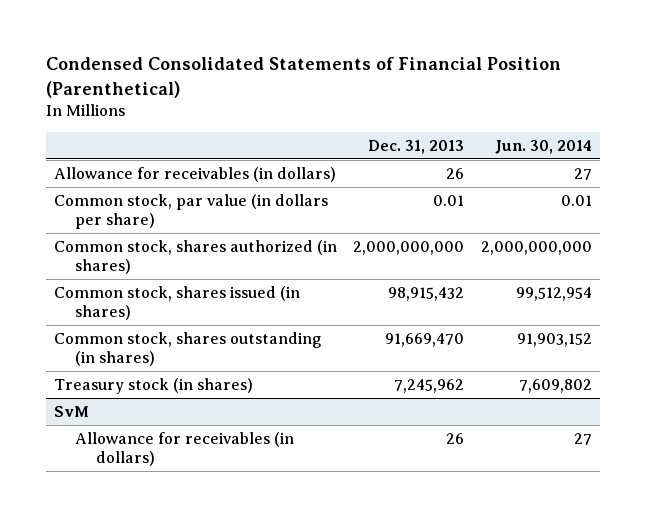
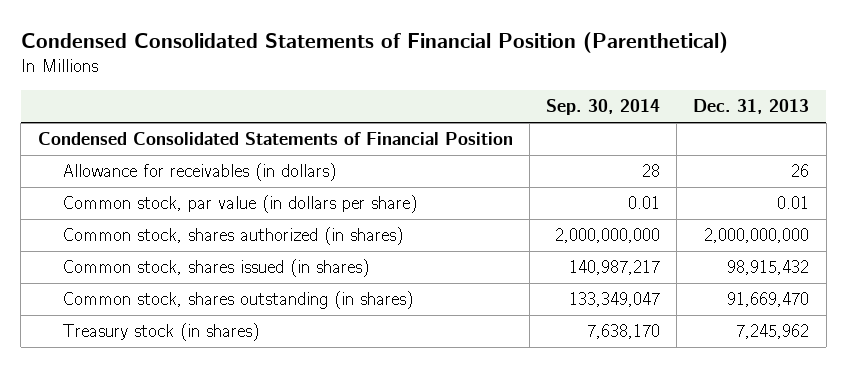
- | Dec. 31, 2013 | Jun. 30, 2014
+ | Sep. 30, 2014 | Dec. 31, 2013
+ Condensed Consolidated Statements of Financial Position
- SvM
- Allowance for receivables (in dollars) | 26 | 27

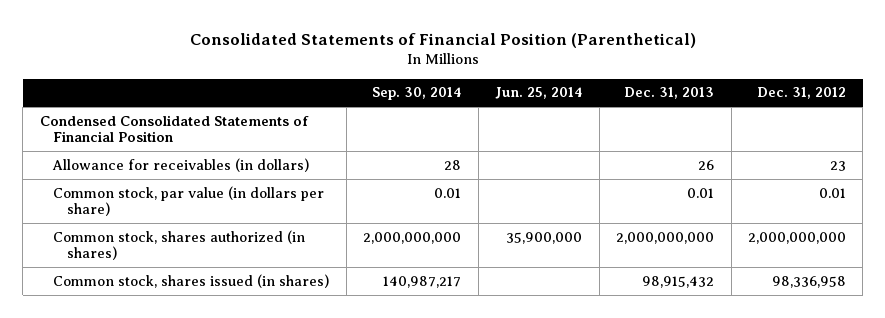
- Condensed Consolidated Statements of Financial Position (Parenthetical)
+ Consolidated Statements of Financial Position (Parenthetical)
- | Sep. 30, 2014 | Dec. 31, 2013
+ | Sep. 30, 2014 | Jun. 25, 2014 | Dec. 31, 2013 | Dec. 31, 2012
- Common stock, shares outstanding (in shares) | 133,349,047 | 91,669,470
- Treasury stock (in shares) | 7,638,170 | 7,245,962

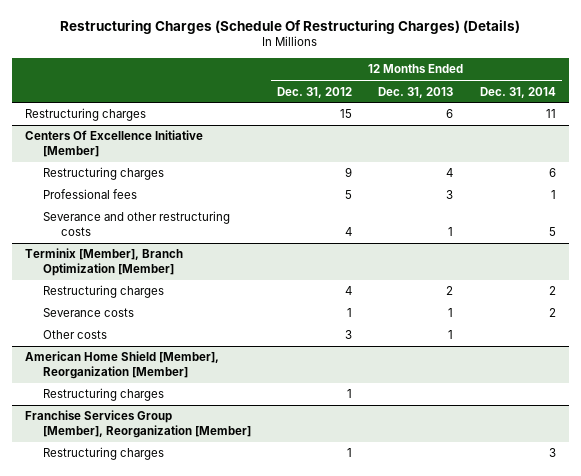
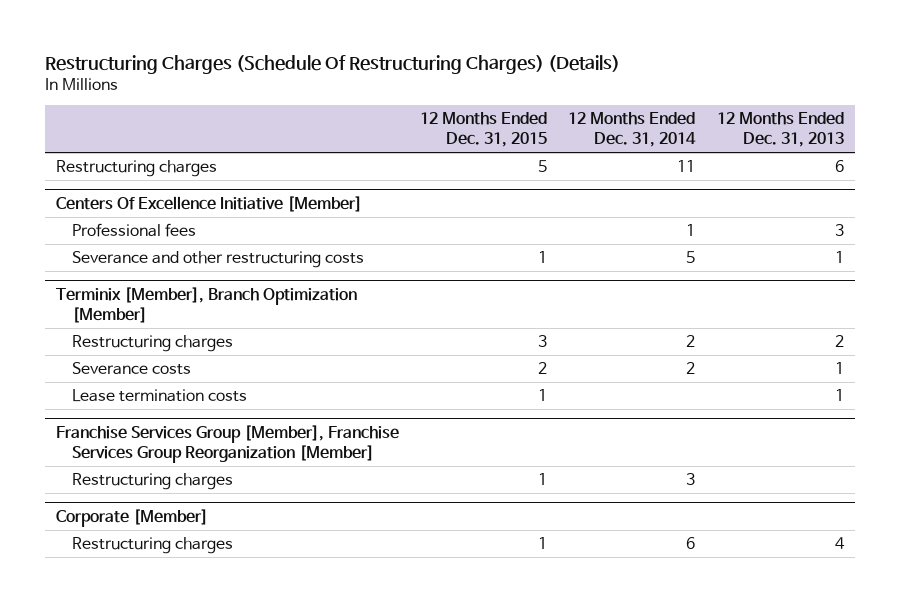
- | 12 Months Ended Dec. 31, 2012 | 12 Months Ended Dec. 31, 2013 | 12 Months Ended Dec. 31, 2014
+ | 12 Months Ended Dec. 31, 2015 | 12 Months Ended Dec. 31, 2014 | 12 Months Ended Dec. 31, 2013
@ Centers Of Excellence Initiative [Member]
- Restructuring charges | 9 | 4 | 6
@ Terminix [Member], Branch Optimization [Member]
- Other costs | 3 | 1 |
- American Home Shield [Member], Reorganization [Member]
- Restructuring charges | 1 | |
- Franchise Services Group [Member], Reorganization [Member]
@ Terminix [Member], Branch Optimization [Member]
+ Lease termination costs | 1 | | 1
+ Franchise Services Group [Member], Franchise Services Group Reorganization [Member]
+ Corporate [Member]
+ Restructuring charges | 1 | 6 | 4

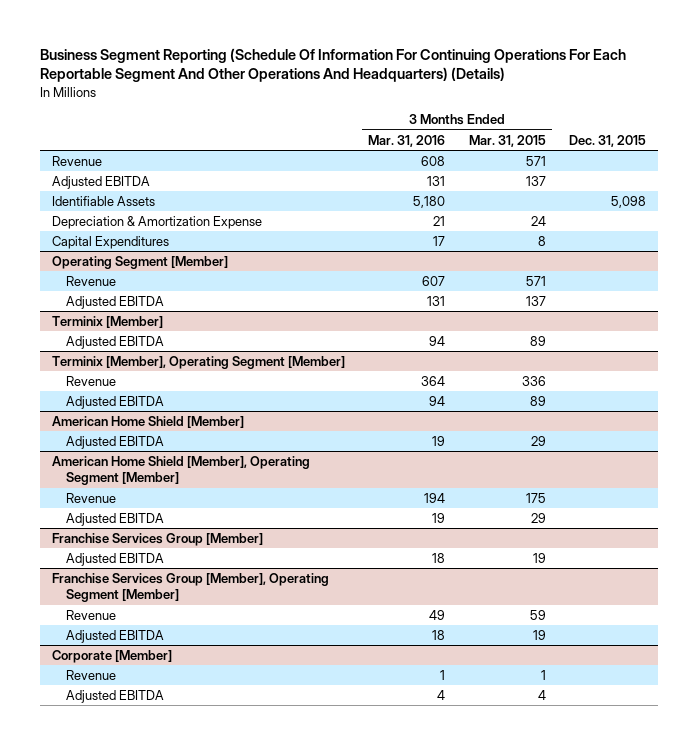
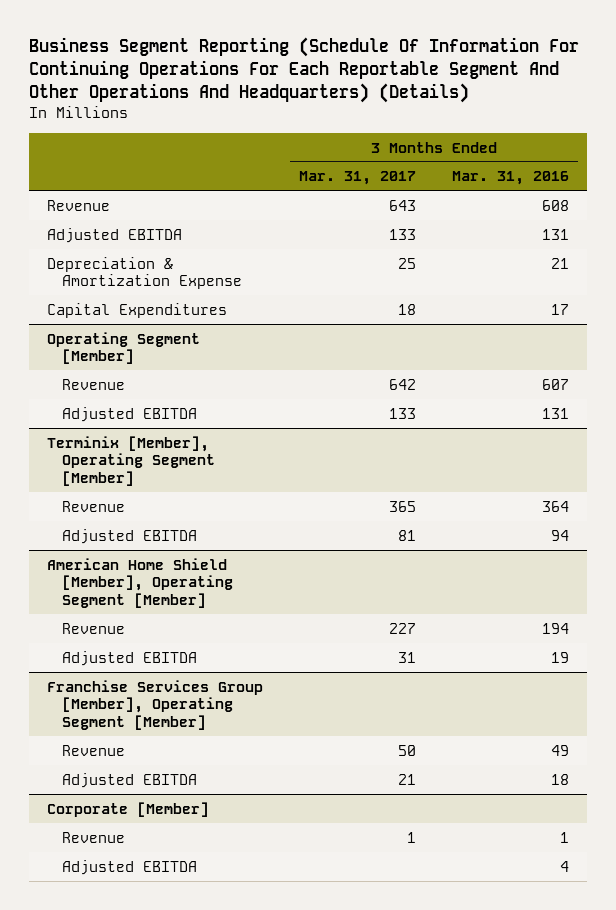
- | 3 Months Ended Mar. 31, 2016 | 3 Months Ended Mar. 31, 2015 | Dec. 31, 2015
+ | 3 Months Ended Mar. 31, 2017 | 3 Months Ended Mar. 31, 2016
- Identifiable Assets | 5,180 | | 5,098
- Terminix [Member]
- Adjusted EBITDA | 94 | 89 |
- American Home Shield [Member]
- Adjusted EBITDA | 19 | 29 |
- Franchise Services Group [Member]
- Adjusted EBITDA | 18 | 19 |

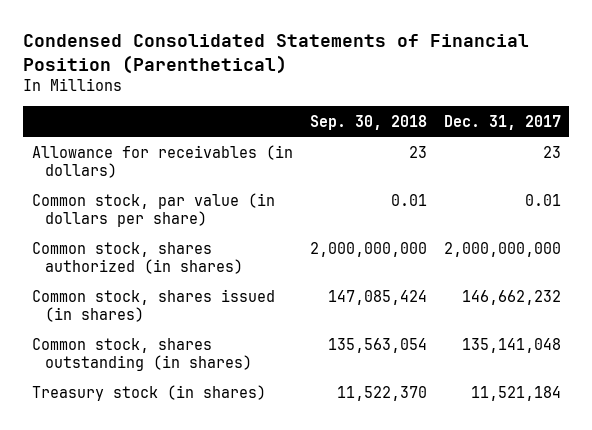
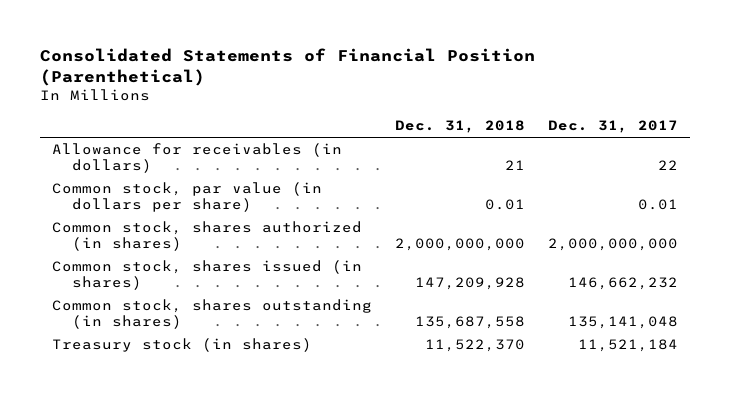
- Condensed Consolidated Statements of Financial Position (Parenthetical)
+ Consolidated Statements of Financial Position (Parenthetical)
- | Sep. 30, 2018 | Dec. 31, 2017
+ | Dec. 31, 2018 | Dec. 31, 2017
- Allowance for receivables (in dollars) | 23 | 23
+ Allowance for receivables (in dollars) | 21 | 22

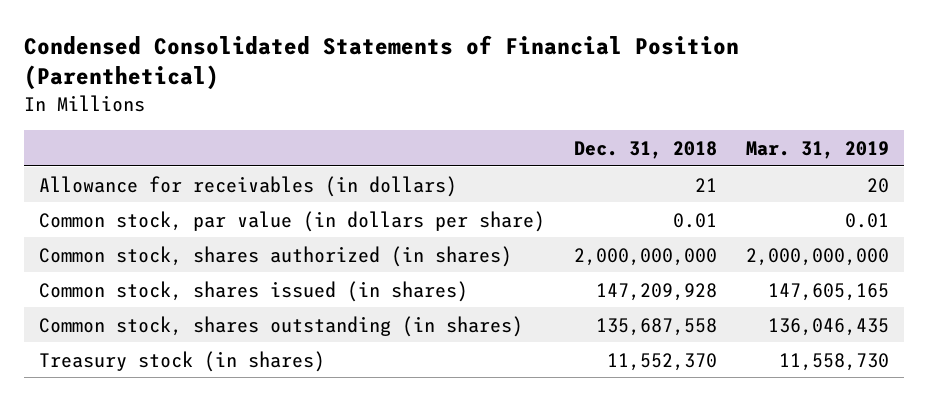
- Consolidated Statements of Financial Position (Parenthetical)
+ Condensed Consolidated Statements of Financial Position (Parenthetical)
- | Dec. 31, 2018 | Dec. 31, 2017
+ | Dec. 31, 2018 | Mar. 31, 2019
- Treasury stock (in shares) | 11,522,370 | 11,521,184
+ Treasury stock (in shares) | 11,552,370 | 11,558,730

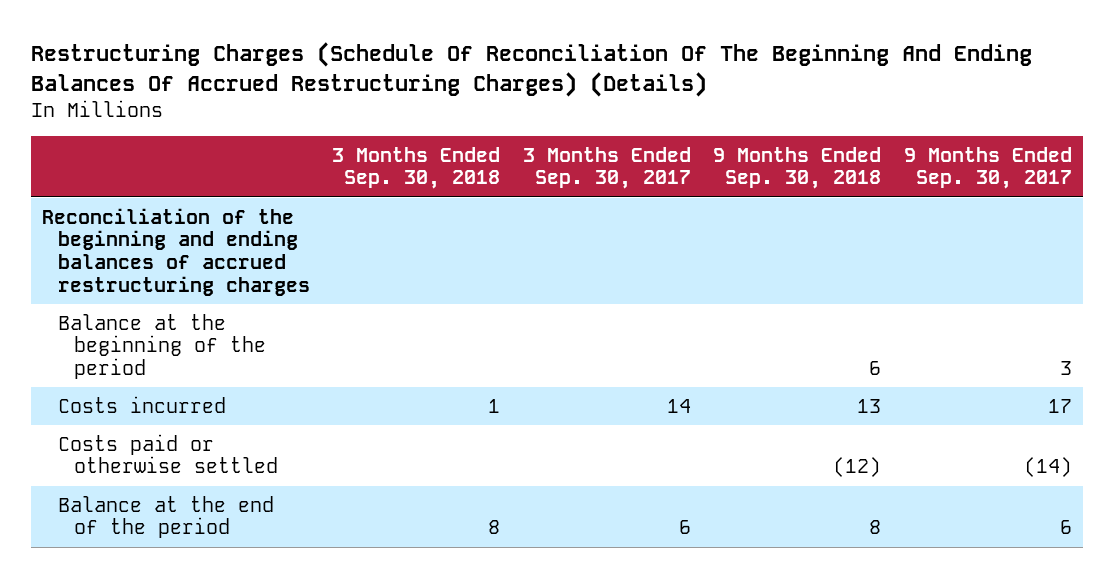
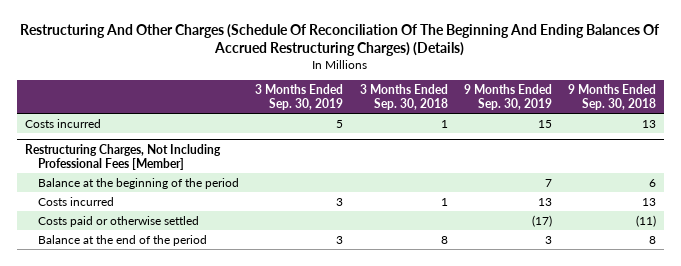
- Restructuring Charges (Schedule Of Reconciliation Of The Beginning And Ending Balances Of Accrued Restructuring Charges) (Details)
+ Restructuring And Other Charges (Schedule Of Reconciliation Of The Beginning And Ending Balances Of Accrued Restructuring Charges) (Details)
- | 3 Months Ended Sep. 30, 2018 | 3 Months Ended Sep. 30, 2017 | 9 Months Ended Sep. 30, 2018 | 9 Months Ended Sep. 30, 2017
+ | 3 Months Ended Sep. 30, 2019 | 3 Months Ended Sep. 30, 2018 | 9 Months Ended Sep. 30, 2019 | 9 Months Ended Sep. 30, 2018
- Reconciliation of the beginning and ending balances of accrued restructuring charges
+ Costs incurred | 5 | 1 | 15 | 13
+ Restructuring Charges, Not Including Professional Fees [Member]
- Costs paid or otherwise settled | | | (12) | (14)
+ Costs paid or otherwise settled | | | (17) | (11)

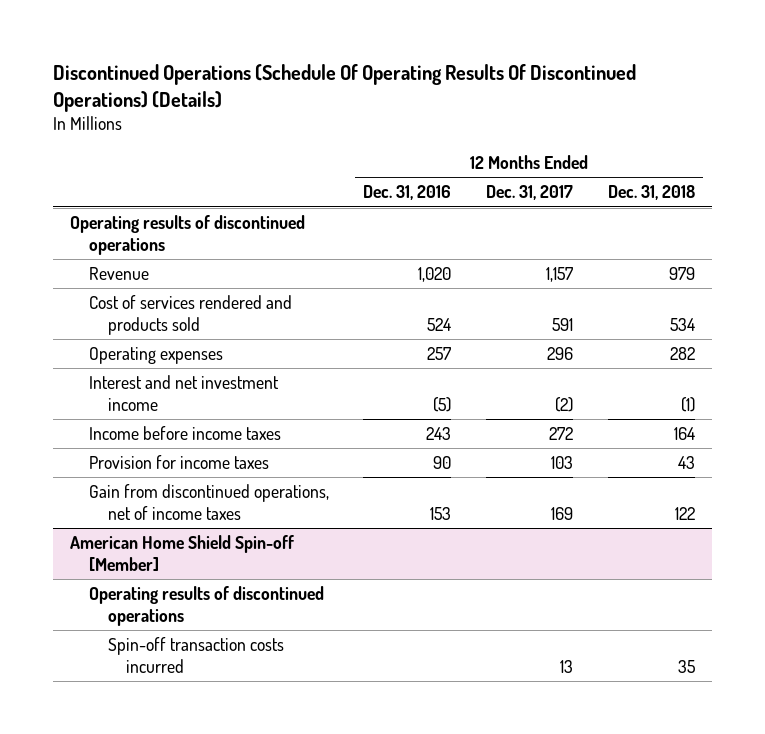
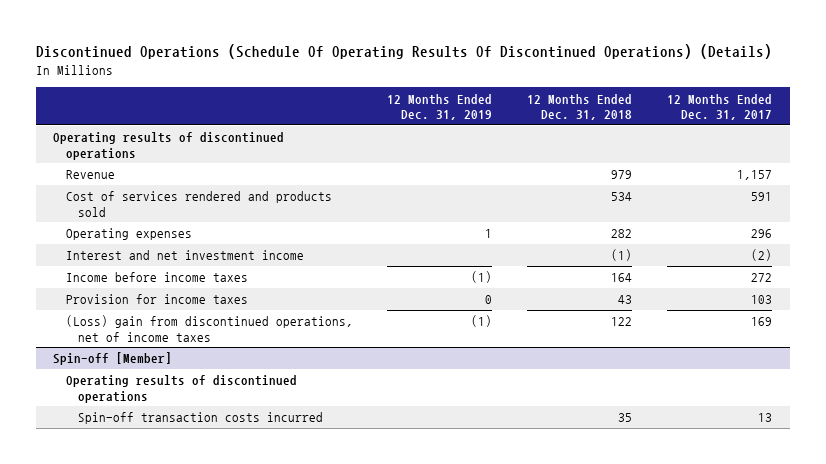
- | 12 Months Ended Dec. 31, 2016 | 12 Months Ended Dec. 31, 2017 | 12 Months Ended Dec. 31, 2018
+ | 12 Months Ended Dec. 31, 2019 | 12 Months Ended Dec. 31, 2018 | 12 Months Ended Dec. 31, 2017
- Gain from discontinued operations, net of income taxes | 153 | 169 | 122
- American Home Shield Spin-off [Member]
+ (Loss) gain from discontinued operations, net of income taxes | (1) | 122 | 169
+ Spin-off [Member]

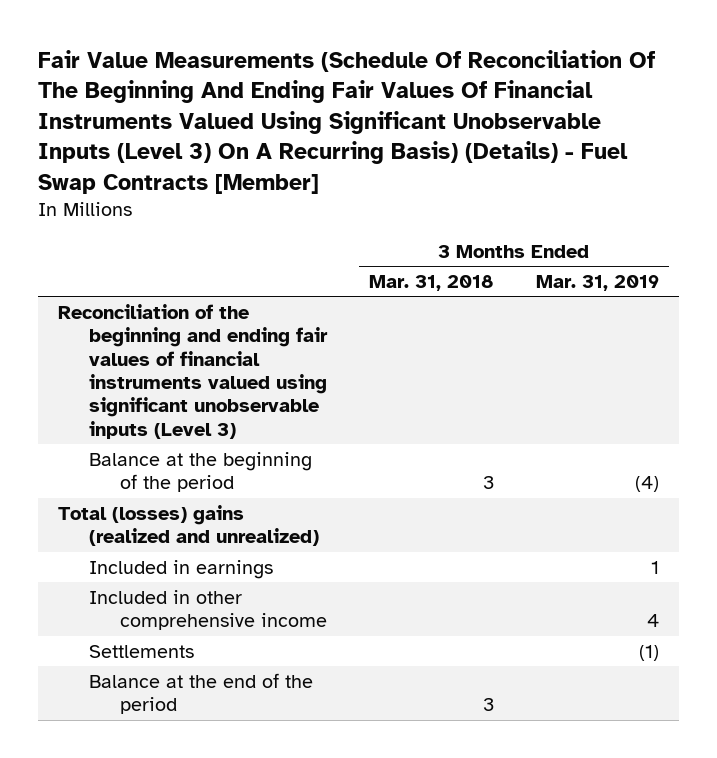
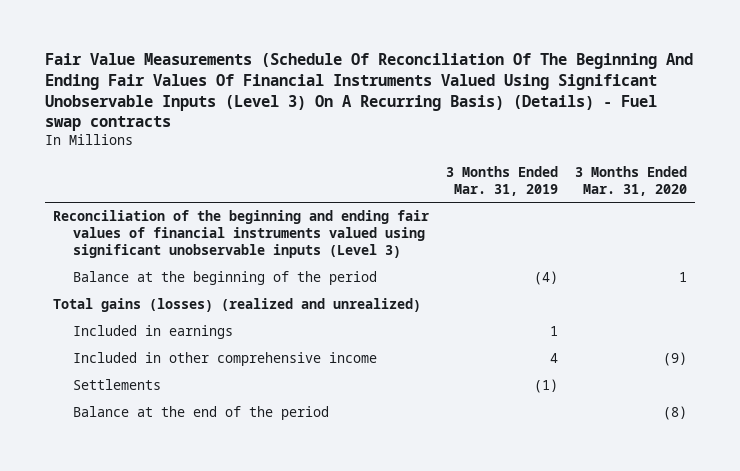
- Fair Value Measurements (Schedule Of Reconciliation Of The Beginning And Ending Fair Values Of Financial Instruments Valued Using Significant Unobservable Inputs (Level 3) On A Recurring Basis) (Details) - Fuel Swap Contracts [Member]
+ Fair Value Measurements (Schedule Of Reconciliation Of The Beginning And Ending Fair Values Of Financial Instruments Valued Using Significant Unobservable Inputs (Level 3) On A Recurring Basis) (Details) - Fuel swap contracts
- | 3 Months Ended Mar. 31, 2018 | 3 Months Ended Mar. 31, 2019
+ | 3 Months Ended Mar. 31, 2019 | 3 Months Ended Mar. 31, 2020
- Total (losses) gains (realized and unrealized)
+ Total gains (losses) (realized and unrealized)

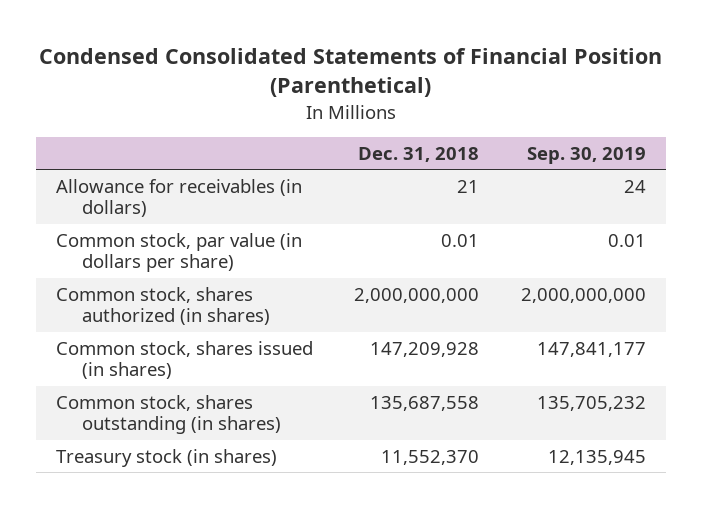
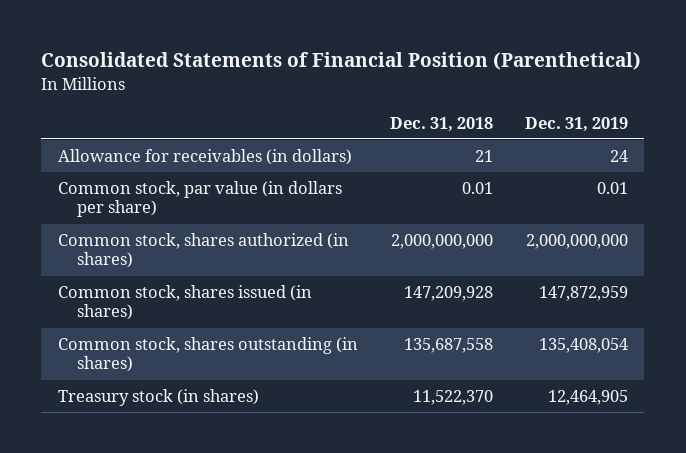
- Condensed Consolidated Statements of Financial Position (Parenthetical)
+ Consolidated Statements of Financial Position (Parenthetical)
- | Dec. 31, 2018 | Sep. 30, 2019
+ | Dec. 31, 2018 | Dec. 31, 2019
- Treasury stock (in shares) | 11,552,370 | 12,135,945
+ Treasury stock (in shares) | 11,522,370 | 12,464,905

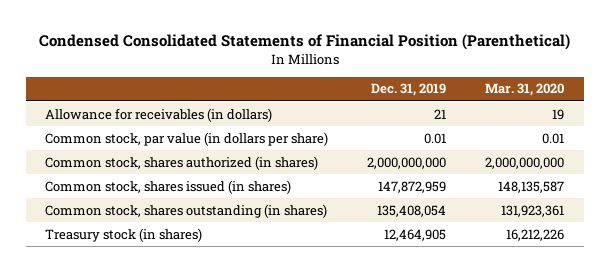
- Consolidated Statements of Financial Position (Parenthetical)
+ Condensed Consolidated Statements of Financial Position (Parenthetical)
- | Dec. 31, 2018 | Dec. 31, 2019
+ | Dec. 31, 2019 | Mar. 31, 2020
- Allowance for receivables (in dollars) | 21 | 24
+ Allowance for receivables (in dollars) | 21 | 19

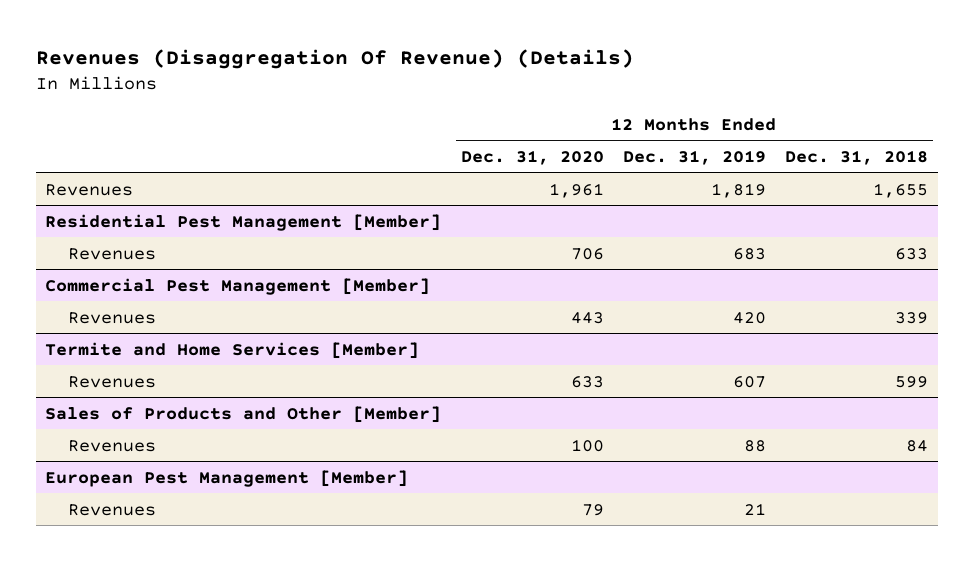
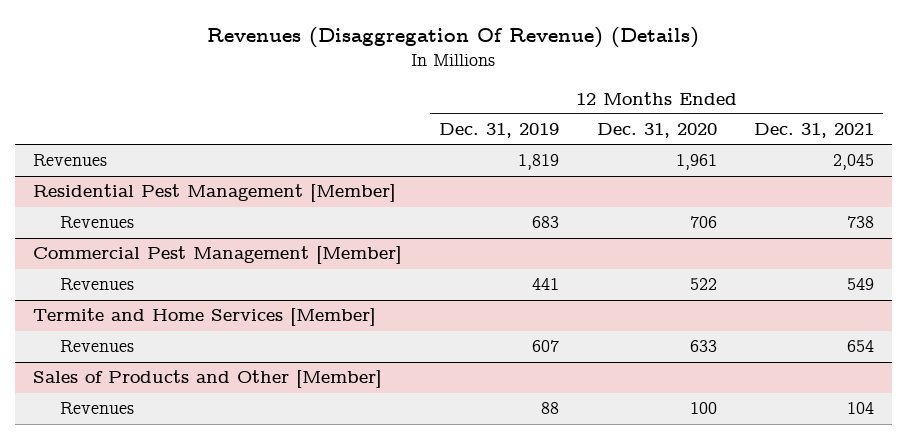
- | 12 Months Ended Dec. 31, 2020 | 12 Months Ended Dec. 31, 2019 | 12 Months Ended Dec. 31, 2018
+ | 12 Months Ended Dec. 31, 2019 | 12 Months Ended Dec. 31, 2020 | 12 Months Ended Dec. 31, 2021
@ Commercial Pest Management [Member]
- Revenues | 443 | 420 | 339
+ Revenues | 441 | 522 | 549
- European Pest Management [Member]
- Revenues | 79 | 21 |

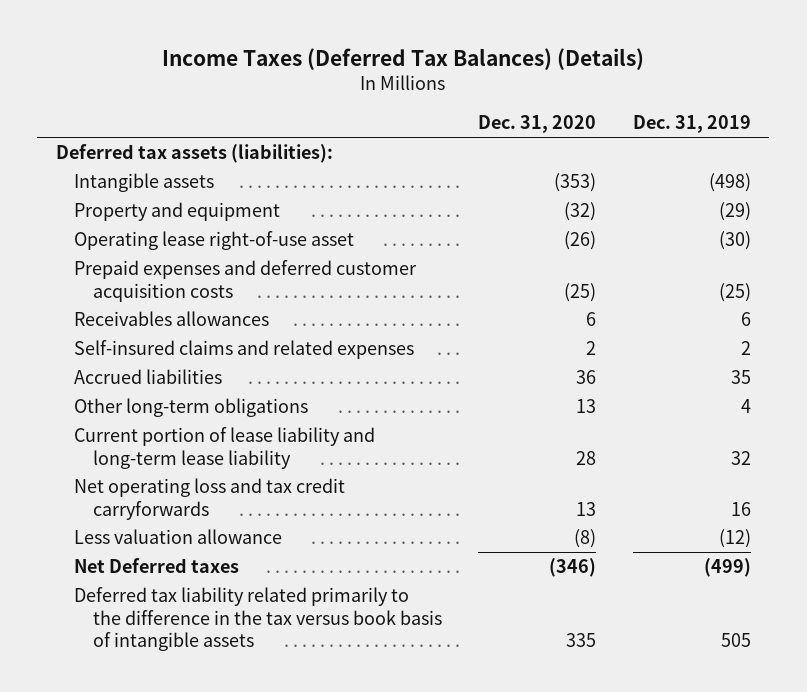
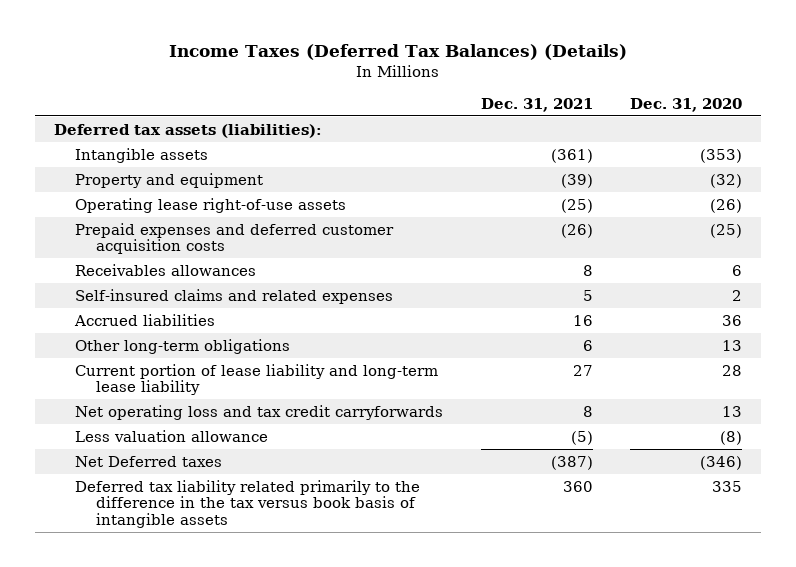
- | Dec. 31, 2020 | Dec. 31, 2019
+ | Dec. 31, 2021 | Dec. 31, 2020
- Operating lease right-of-use asset | (26) | (30)
+ Operating lease right-of-use assets | (25) | (26)

